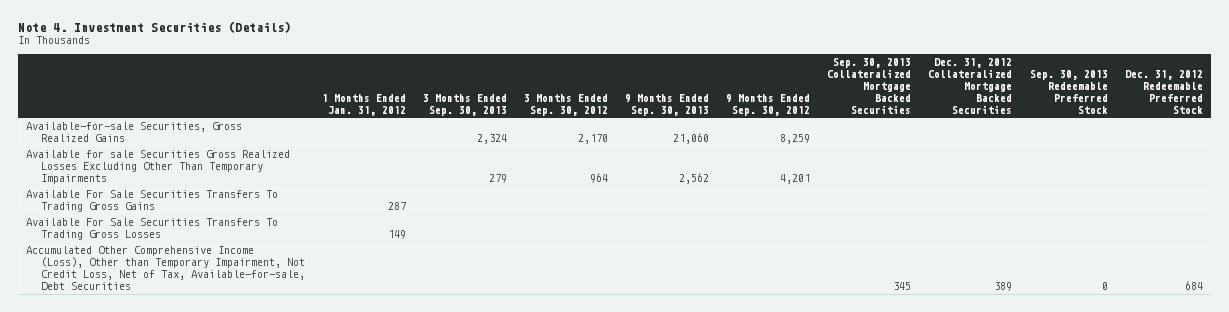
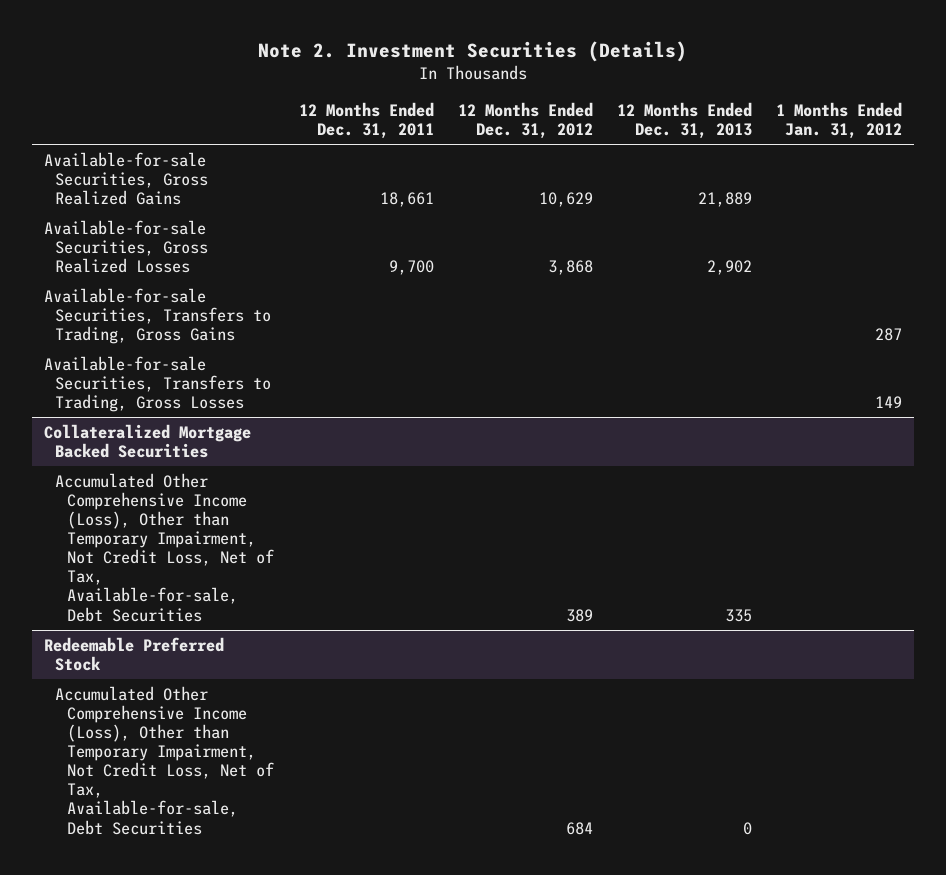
- Note 4. Investment Securities (Details)
+ Note 2. Investment Securities (Details)
- | 1 Months Ended Jan. 31, 2012 | 3 Months Ended Sep. 30, 2013 | 3 Months Ended Sep. 30, 2012 | 9 Months Ended Sep. 30, 2013 | 9 Months Ended Sep. 30, 2012 | Sep. 30, 2013 Collateralized Mortgage Backed Securities | Dec. 31, 2012 Collateralized Mortgage Backed Securities | Sep. 30, 2013 Redeemable Preferred Stock | Dec. 31, 2012 Redeemable Preferred Stock
+ | 12 Months Ended Dec. 31, 2011 | 12 Months Ended Dec. 31, 2012 | 12 Months Ended Dec. 31, 2013 | 1 Months Ended Jan. 31, 2012
- Available for sale Securities Gross Realized Losses Excluding Other Than Temporary Impairments | | 279 | 964 | 2,562 | 4,201 | | | |
- Available For Sale Securities Transfers To Trading Gross Gains | 287 | | | | | | | |
- Available For Sale Securities Transfers To Trading Gross Losses | 149 | | | | | | | |
- Accumulated Other Comprehensive Income (Loss), Other than Temporary Impairment, Not Credit Loss, Net of Tax, Available-for-sale, Debt Securities | | | | | | 345 | 389 | 0 | 684
+ Available-for-sale Securities, Gross Realized Losses | 9,700 | 3,868 | 2,902 |
+ Available-for-sale Securities, Transfers to Trading, Gross Gains | | | | 287
+ Available-for-sale Securities, Transfers to Trading, Gross Losses | | | | 149
+ Collateralized Mortgage Backed Securities
+ Accumulated Other Comprehensive Income (Loss), Other than Temporary Impairment, Not Credit Loss, Net of Tax, Available-for-sale, Debt Securities | | 389 | 335 |
+ Redeemable Preferred Stock
+ Accumulated Other Comprehensive Income (Loss), Other than Temporary Impairment, Not Credit Loss, Net of Tax, Available-for-sale, Debt Securities | | 684 | 0 |

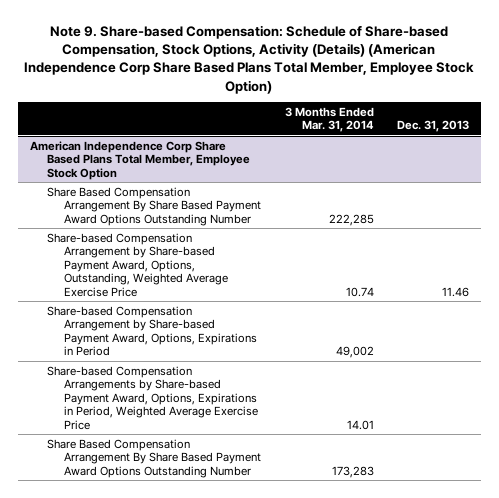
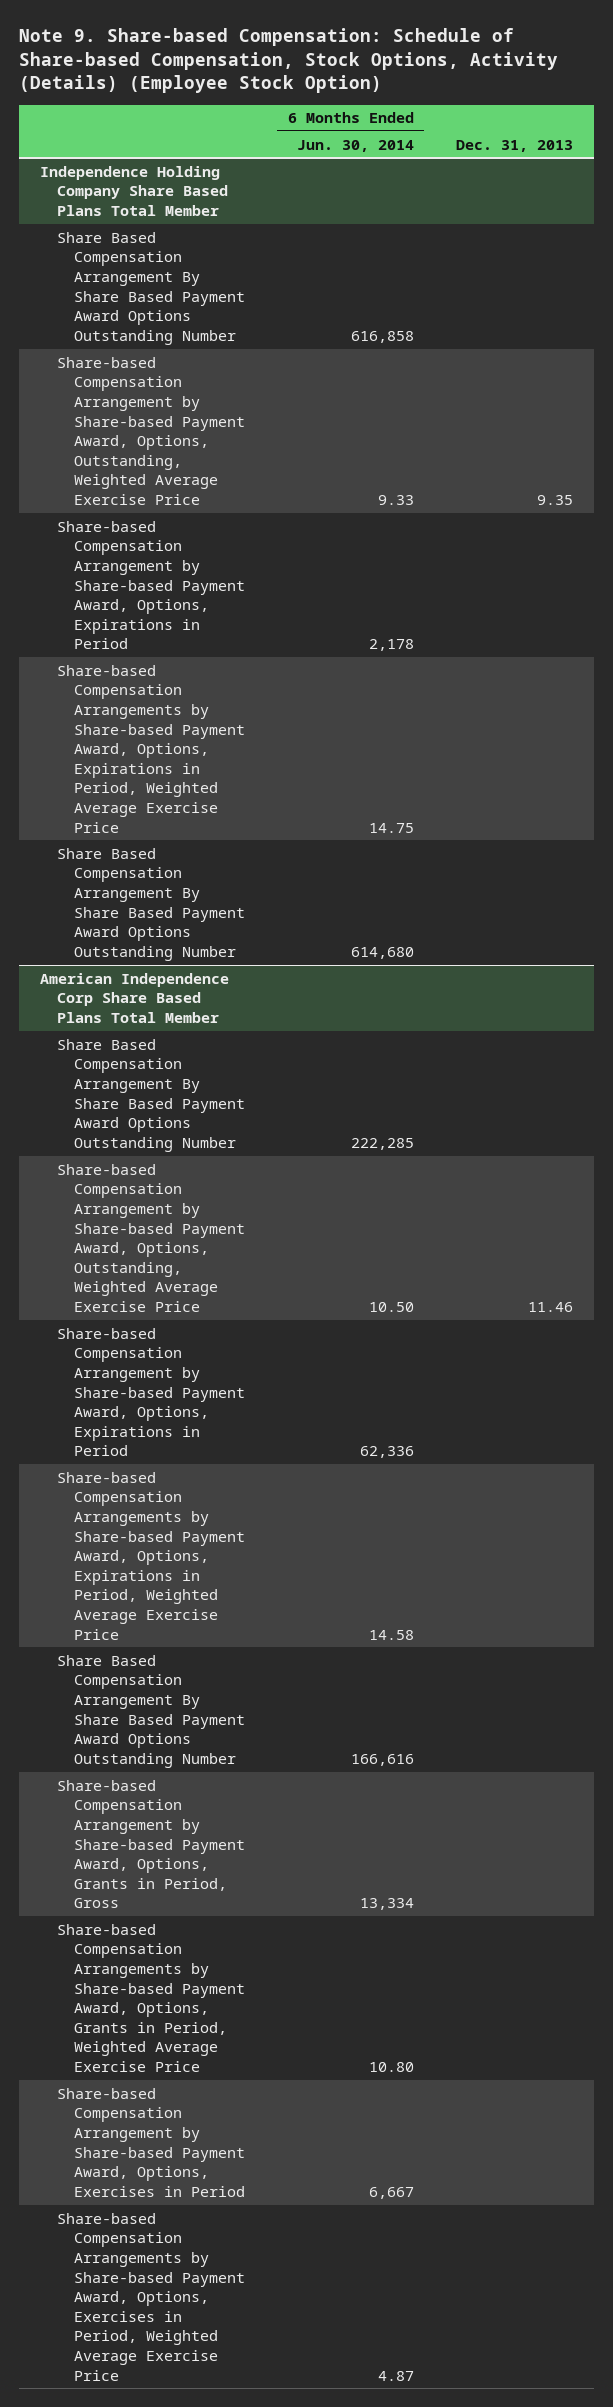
- Note 9. Share-based Compensation: Schedule of Share-based Compensation, Stock Options, Activity (Details) (American Independence Corp Share Based Plans Total Member, Employee Stock Option)
+ Note 9. Share-based Compensation: Schedule of Share-based Compensation, Stock Options, Activity (Details) (Employee Stock Option)
- | 3 Months Ended Mar. 31, 2014 | Dec. 31, 2013
+ | 6 Months Ended Jun. 30, 2014 | Dec. 31, 2013
- American Independence Corp Share Based Plans Total Member, Employee Stock Option
+ Independence Holding Company Share Based Plans Total Member
+ Share Based Compensation Arrangement By Share Based Payment Award Options Outstanding Number | 616,858 |
+ Share-based Compensation Arrangement by Share-based Payment Award, Options, Outstanding, Weighted Average Exercise Price | 9.33 | 9.35
+ Share-based Compensation Arrangement by Share-based Payment Award, Options, Expirations in Period | 2,178 |
+ Share-based Compensation Arrangements by Share-based Payment Award, Options, Expirations in Period, Weighted Average Exercise Price | 14.75 |
+ Share Based Compensation Arrangement By Share Based Payment Award Options Outstanding Number | 614,680 |
+ American Independence Corp Share Based Plans Total Member
+ Share-based Compensation Arrangement by Share-based Payment Award, Options, Grants in Period, Gross | 13,334 |
+ Share-based Compensation Arrangements by Share-based Payment Award, Options, Grants in Period, Weighted Average Exercise Price | 10.80 |
+ Share-based Compensation Arrangement by Share-based Payment Award, Options, Exercises in Period | 6,667 |
+ Share-based Compensation Arrangements by Share-based Payment Award, Options, Exercises in Period, Weighted Average Exercise Price | 4.87 |

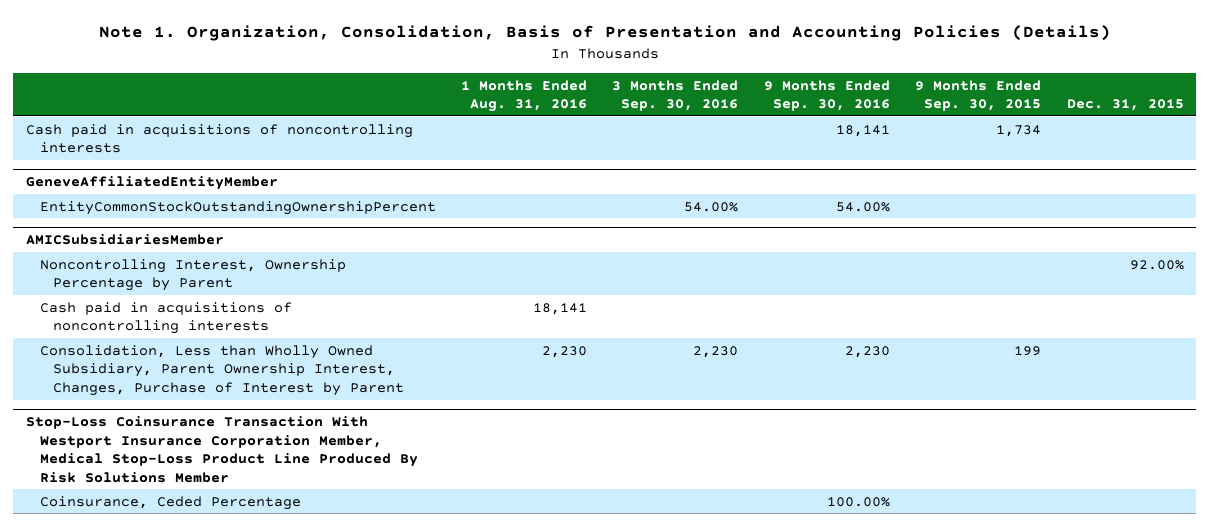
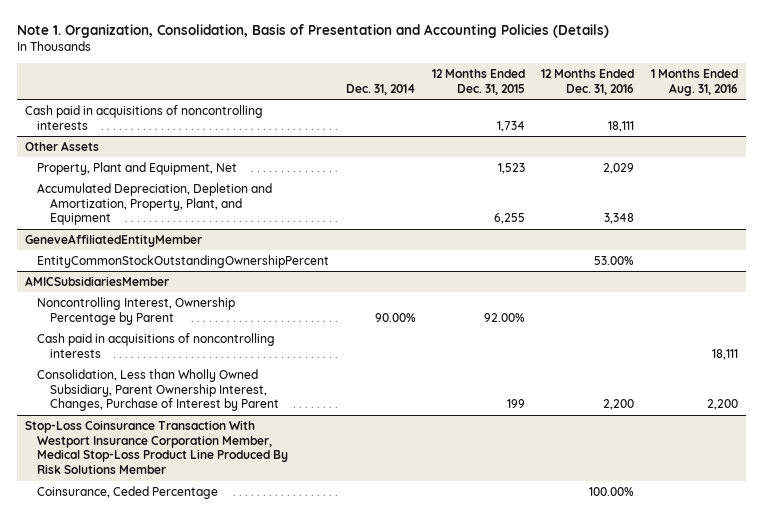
- | 1 Months Ended Aug. 31, 2016 | 3 Months Ended Sep. 30, 2016 | 9 Months Ended Sep. 30, 2016 | 9 Months Ended Sep. 30, 2015 | Dec. 31, 2015
+ | Dec. 31, 2014 | 12 Months Ended Dec. 31, 2015 | 12 Months Ended Dec. 31, 2016 | 1 Months Ended Aug. 31, 2016
+ Other Assets
+ Property, Plant and Equipment, Net | | 1,523 | 2,029 |
+ Accumulated Depreciation, Depletion and Amortization, Property, Plant, and Equipment | | 6,255 | 3,348 |
@ AMICSubsidiariesMember
- Cash paid in acquisitions of noncontrolling interests | 18,141 | | | |
- Consolidation, Less than Wholly Owned Subsidiary, Parent Ownership Interest, Changes, Purchase of Interest by Parent | 2,230 | 2,230 | 2,230 | 199 |
+ Cash paid in acquisitions of noncontrolling interests | | | | 18,111
+ Consolidation, Less than Wholly Owned Subsidiary, Parent Ownership Interest, Changes, Purchase of Interest by Parent | | 199 | 2,200 | 2,200

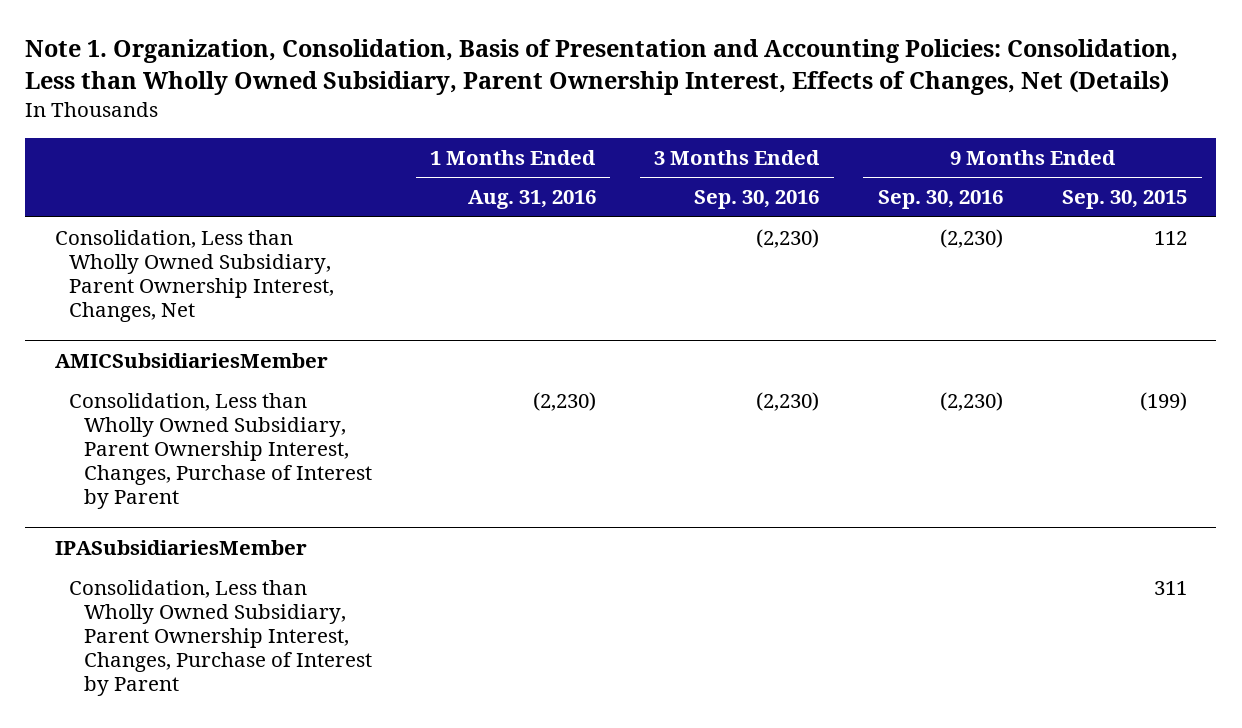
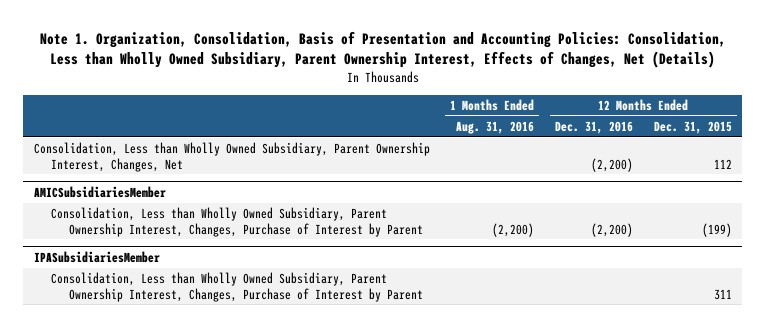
- | 1 Months Ended Aug. 31, 2016 | 3 Months Ended Sep. 30, 2016 | 9 Months Ended Sep. 30, 2016 | 9 Months Ended Sep. 30, 2015
+ | 1 Months Ended Aug. 31, 2016 | 12 Months Ended Dec. 31, 2016 | 12 Months Ended Dec. 31, 2015
@ AMICSubsidiariesMember
- Consolidation, Less than Wholly Owned Subsidiary, Parent Ownership Interest, Changes, Purchase of Interest by Parent | (2,230) | (2,230) | (2,230) | (199)
+ Consolidation, Less than Wholly Owned Subsidiary, Parent Ownership Interest, Changes, Purchase of Interest by Parent | (2,200) | (2,200) | (199)

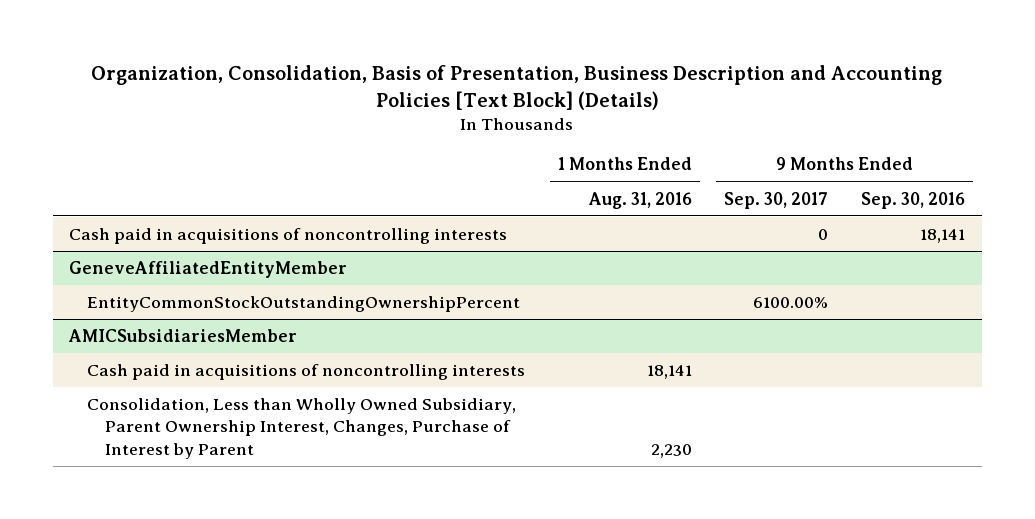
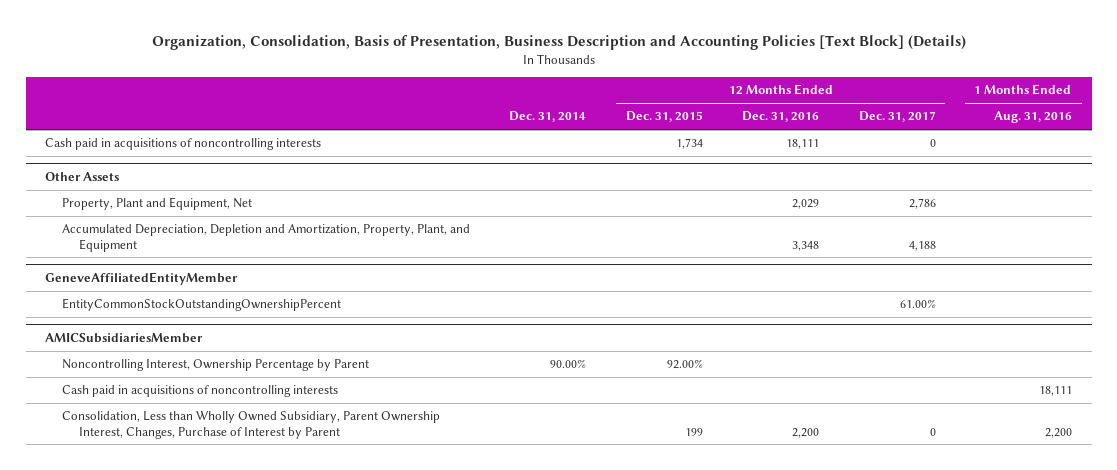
- | 1 Months Ended Aug. 31, 2016 | 9 Months Ended Sep. 30, 2017 | 9 Months Ended Sep. 30, 2016
+ | Dec. 31, 2014 | 12 Months Ended Dec. 31, 2015 | 12 Months Ended Dec. 31, 2016 | 12 Months Ended Dec. 31, 2017 | 1 Months Ended Aug. 31, 2016
+ Other Assets
+ Property, Plant and Equipment, Net | | | 2,029 | 2,786 |
+ Accumulated Depreciation, Depletion and Amortization, Property, Plant, and Equipment | | | 3,348 | 4,188 |
@ AMICSubsidiariesMember
- Cash paid in acquisitions of noncontrolling interests | 18,141 | |
- Consolidation, Less than Wholly Owned Subsidiary, Parent Ownership Interest, Changes, Purchase of Interest by Parent | 2,230 | |
+ Noncontrolling Interest, Ownership Percentage by Parent | 90.00% | 92.00% | | |
+ Cash paid in acquisitions of noncontrolling interests | | | | | 18,111
+ Consolidation, Less than Wholly Owned Subsidiary, Parent Ownership Interest, Changes, Purchase of Interest by Parent | | 199 | 2,200 | 0 | 2,200

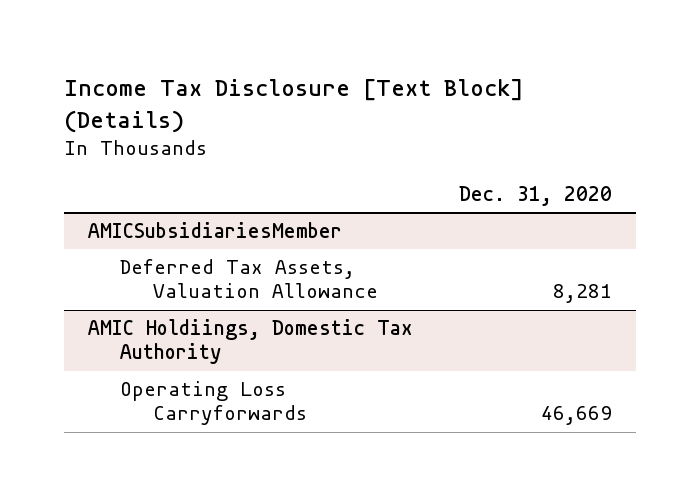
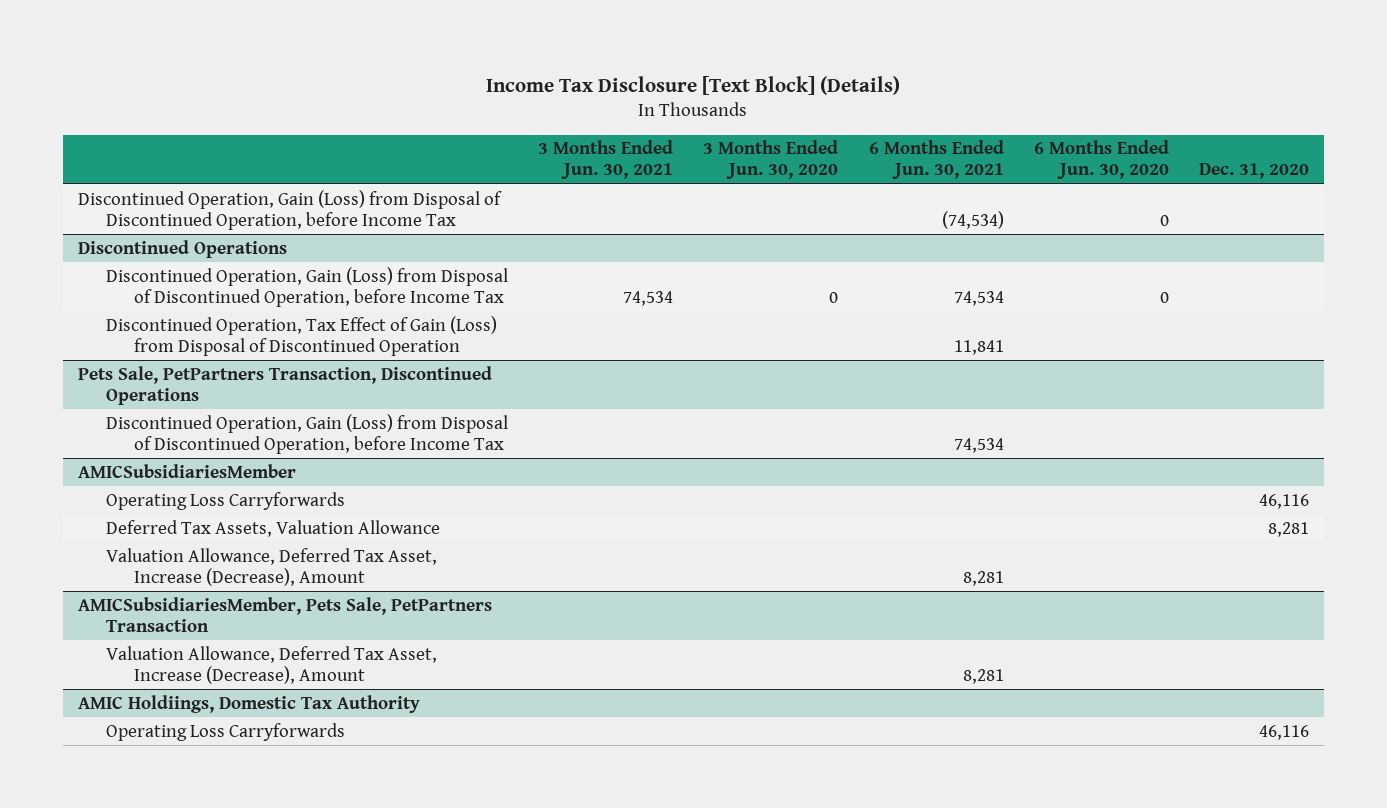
- | Dec. 31, 2020
+ | 3 Months Ended Jun. 30, 2021 | 3 Months Ended Jun. 30, 2020 | 6 Months Ended Jun. 30, 2021 | 6 Months Ended Jun. 30, 2020 | Dec. 31, 2020
+ Discontinued Operation, Gain (Loss) from Disposal of Discontinued Operation, before Income Tax | | | (74,534) | 0 |
+ Discontinued Operations
+ Discontinued Operation, Gain (Loss) from Disposal of Discontinued Operation, before Income Tax | 74,534 | 0 | 74,534 | 0 |
+ Discontinued Operation, Tax Effect of Gain (Loss) from Disposal of Discontinued Operation | | | 11,841 | |
+ Pets Sale, PetPartners Transaction, Discontinued Operations
+ Discontinued Operation, Gain (Loss) from Disposal of Discontinued Operation, before Income Tax | | | 74,534 | |
@ AMICSubsidiariesMember
+ Operating Loss Carryforwards | | | | | 46,116
+ Valuation Allowance, Deferred Tax Asset, Increase (Decrease), Amount | | | 8,281 | |
+ AMICSubsidiariesMember, Pets Sale, PetPartners Transaction
+ Valuation Allowance, Deferred Tax Asset, Increase (Decrease), Amount | | | 8,281 | |
@ AMIC Holdiings, Domestic Tax Authority
- Operating Loss Carryforwards | 46,669
+ Operating Loss Carryforwards | | | | | 46,116

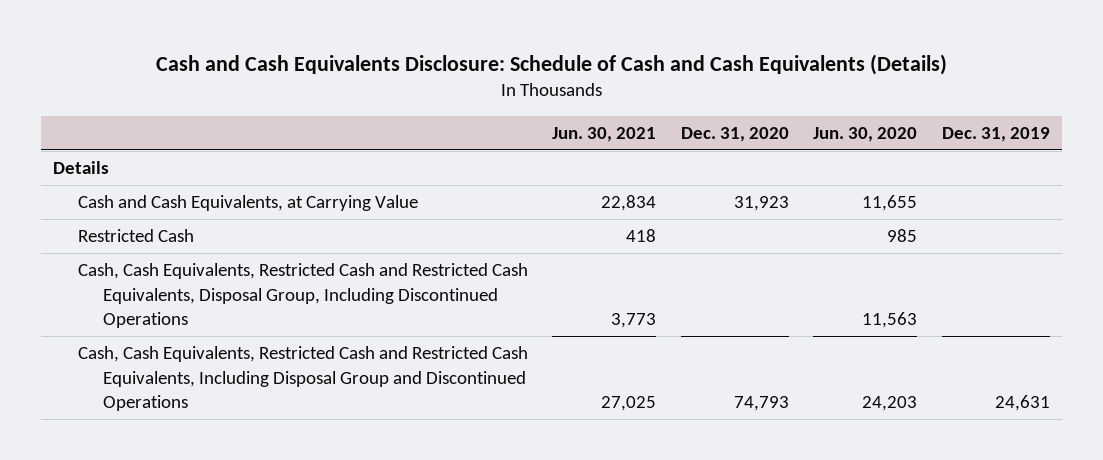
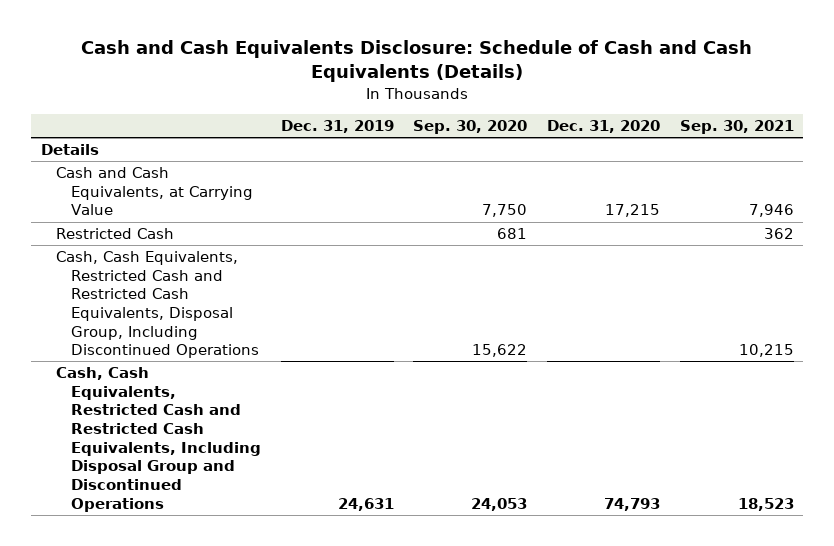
- | Jun. 30, 2021 | Dec. 31, 2020 | Jun. 30, 2020 | Dec. 31, 2019
+ | Dec. 31, 2019 | Sep. 30, 2020 | Dec. 31, 2020 | Sep. 30, 2021
- Cash and Cash Equivalents, at Carrying Value | 22,834 | 31,923 | 11,655 |
+ Cash and Cash Equivalents, at Carrying Value | | 7,750 | 17,215 | 7,946

